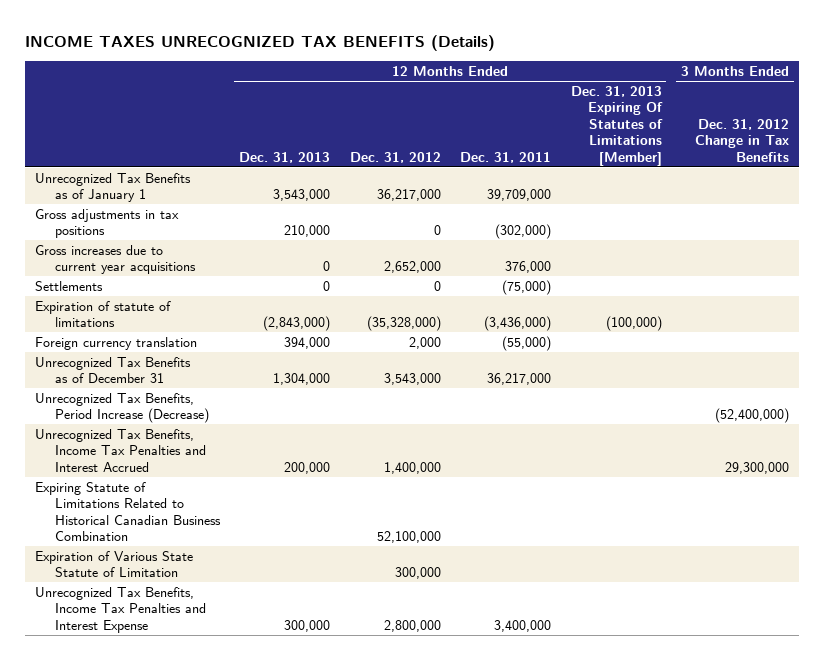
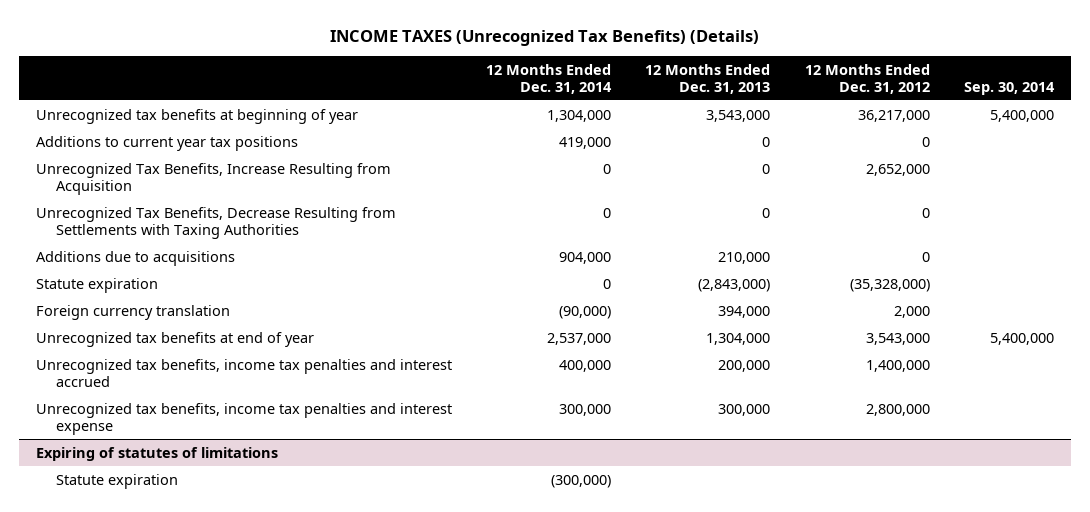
- INCOME TAXES UNRECOGNIZED TAX BENEFITS (Details)
+ INCOME TAXES (Unrecognized Tax Benefits) (Details)
- | 12 Months Ended Dec. 31, 2013 | 12 Months Ended Dec. 31, 2012 | 12 Months Ended Dec. 31, 2011 | 12 Months Ended Dec. 31, 2013 Expiring Of Statutes of Limitations [Member] | 3 Months Ended Dec. 31, 2012 Change in Tax Benefits
+ | 12 Months Ended Dec. 31, 2014 | 12 Months Ended Dec. 31, 2013 | 12 Months Ended Dec. 31, 2012 | Sep. 30, 2014
- Unrecognized Tax Benefits as of January 1 | 3,543,000 | 36,217,000 | 39,709,000 | |
- Gross adjustments in tax positions | 210,000 | 0 | (302,000) | |
- Gross increases due to current year acquisitions | 0 | 2,652,000 | 376,000 | |
- Settlements | 0 | 0 | (75,000) | |
- Expiration of statute of limitations | (2,843,000) | (35,328,000) | (3,436,000) | (100,000) |
+ Unrecognized tax benefits at beginning of year | 1,304,000 | 3,543,000 | 36,217,000 | 5,400,000
+ Additions to current year tax positions | 419,000 | 0 | 0 |
+ Unrecognized Tax Benefits, Increase Resulting from Acquisition | 0 | 0 | 2,652,000 |
+ Unrecognized Tax Benefits, Decrease Resulting from Settlements with Taxing Authorities | 0 | 0 | 0 |
+ Additions due to acquisitions | 904,000 | 210,000 | 0 |
+ Statute expiration | 0 | (2,843,000) | (35,328,000) |
- Unrecognized Tax Benefits as of December 31 | 1,304,000 | 3,543,000 | 36,217,000 | |
- Unrecognized Tax Benefits, Period Increase (Decrease) | | | | | (52,400,000)
- Unrecognized Tax Benefits, Income Tax Penalties and Interest Accrued | 200,000 | 1,400,000 | | | 29,300,000
- Expiring Statute of Limitations Related to Historical Canadian Business Combination | | 52,100,000 | | |
- Expiration of Various State Statute of Limitation | | 300,000 | | |
- Unrecognized Tax Benefits, Income Tax Penalties and Interest Expense | 300,000 | 2,800,000 | 3,400,000 | |
+ Unrecognized tax benefits at end of year | 2,537,000 | 1,304,000 | 3,543,000 | 5,400,000
+ Unrecognized tax benefits, income tax penalties and interest accrued | 400,000 | 200,000 | 1,400,000 |
+ Unrecognized tax benefits, income tax penalties and interest expense | 300,000 | 300,000 | 2,800,000 |
+ Expiring of statutes of limitations
+ Statute expiration | (300,000) | | |

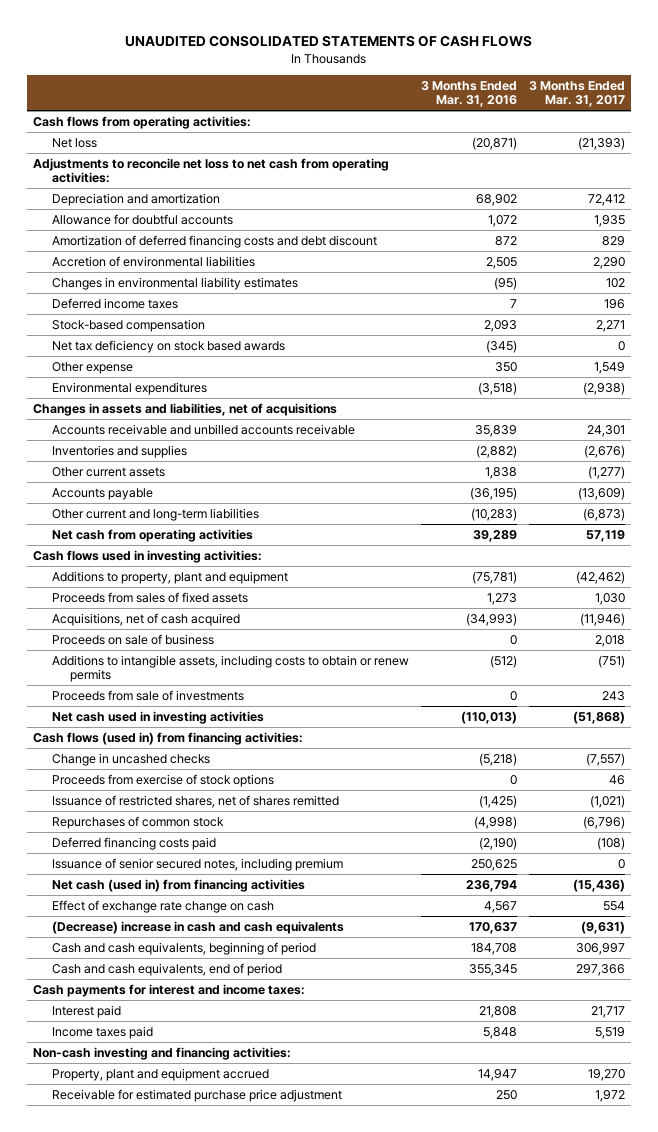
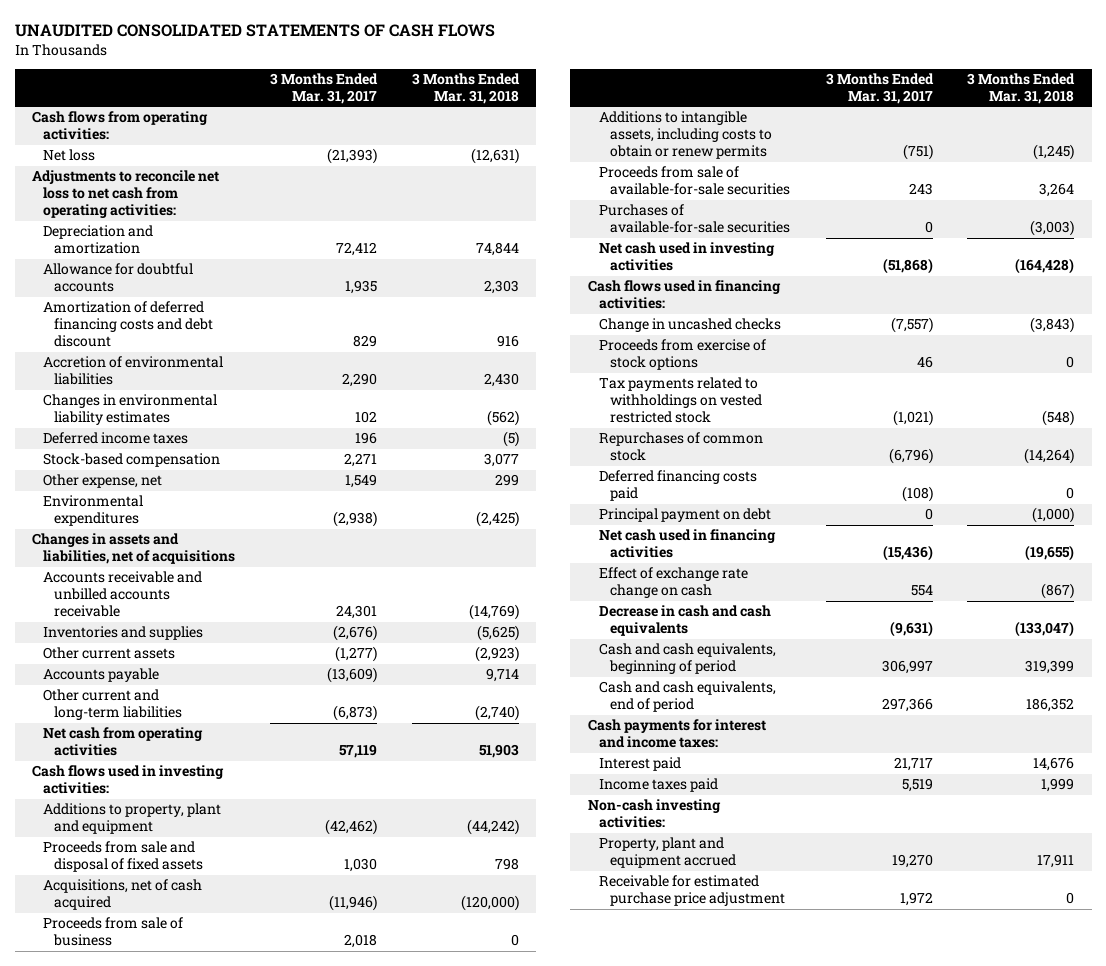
- | 3 Months Ended Mar. 31, 2016 | 3 Months Ended Mar. 31, 2017
+ | 3 Months Ended Mar. 31, 2017 | 3 Months Ended Mar. 31, 2018
- Net tax deficiency on stock based awards | (345) | 0
- Other expense | 350 | 1,549
+ Other expense, net | 1,549 | 299
- Proceeds from sales of fixed assets | 1,273 | 1,030
+ Proceeds from sale and disposal of fixed assets | 1,030 | 798
- Proceeds on sale of business | 0 | 2,018
+ Proceeds from sale of business | 2,018 | 0
- Proceeds from sale of investments | 0 | 243
+ Proceeds from sale of available-for-sale securities | 243 | 3,264
+ Purchases of available-for-sale securities | 0 | (3,003)
- Cash flows (used in) from financing activities:
+ Cash flows used in financing activities:
- Issuance of restricted shares, net of shares remitted | (1,425) | (1,021)
+ Tax payments related to withholdings on vested restricted stock | (1,021) | (548)
- Issuance of senior secured notes, including premium | 250,625 | 0
- Net cash (used in) from financing activities | 236,794 | (15,436)
+ Principal payment on debt | 0 | (1,000)
+ Net cash used in financing activities | (15,436) | (19,655)
- (Decrease) increase in cash and cash equivalents | 170,637 | (9,631)
+ Decrease in cash and cash equivalents | (9,631) | (133,047)
- Non-cash investing and financing activities:
+ Non-cash investing activities:

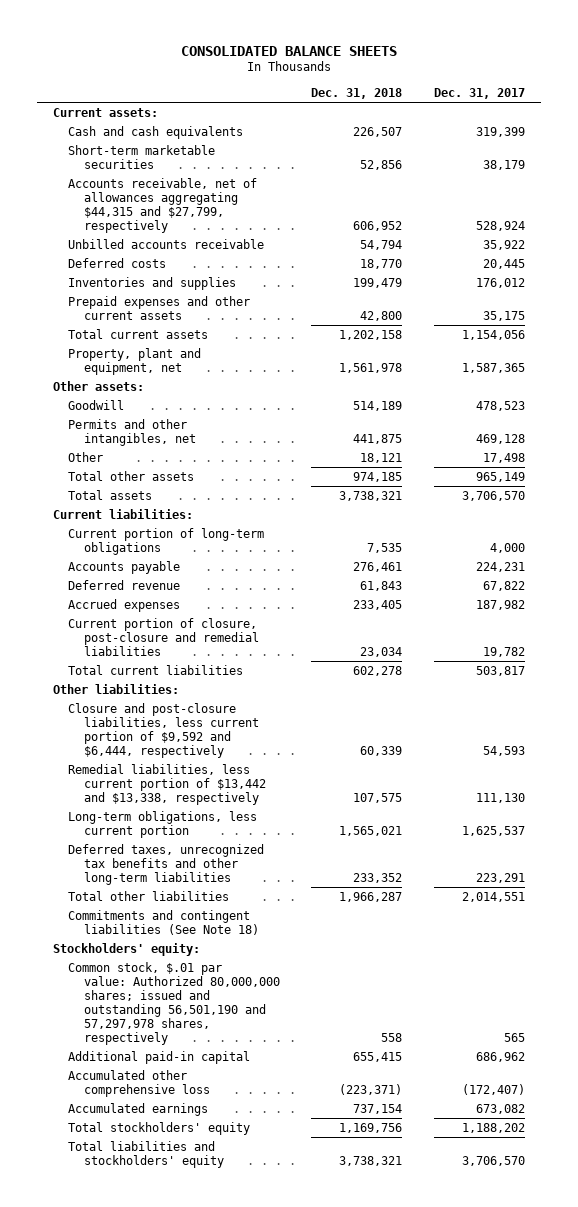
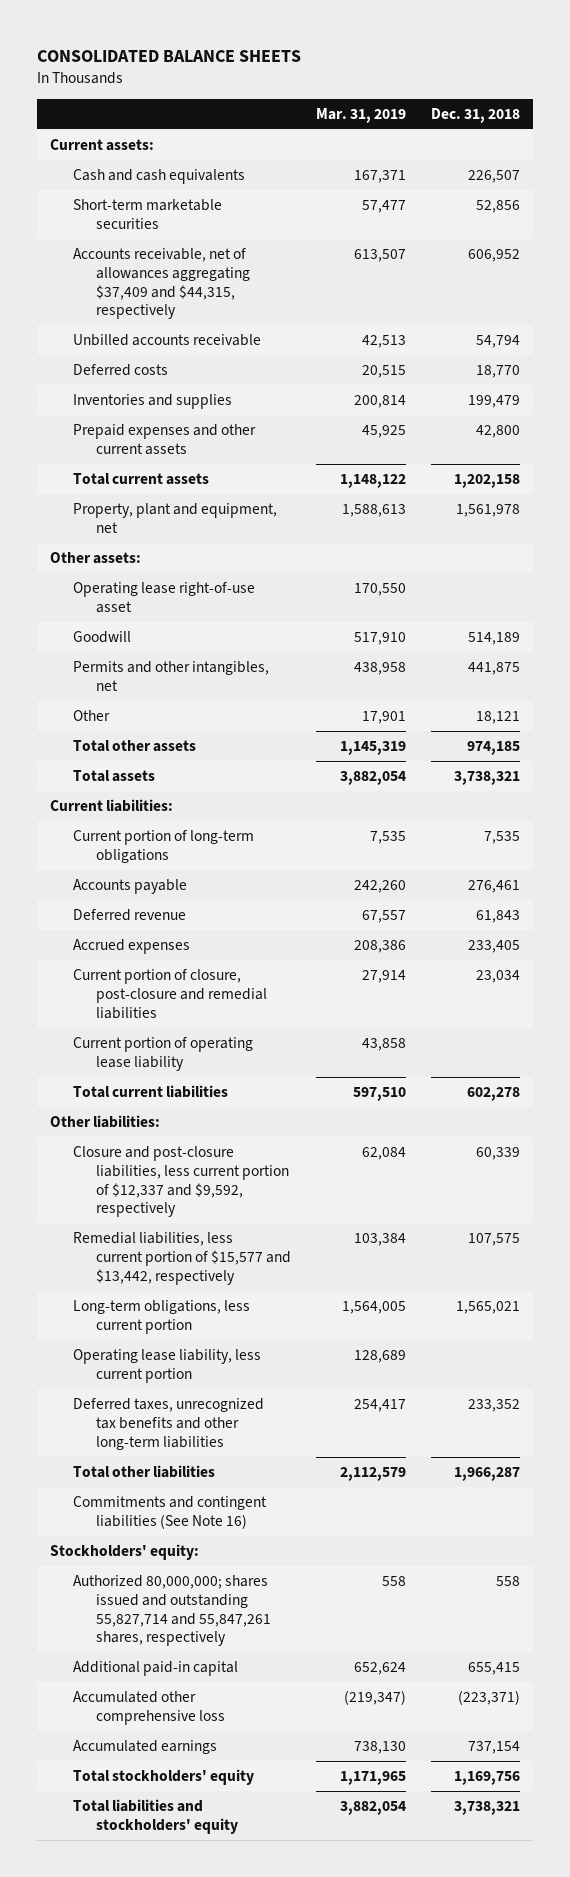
- | Dec. 31, 2018 | Dec. 31, 2017
+ | Mar. 31, 2019 | Dec. 31, 2018
- Accounts receivable, net of allowances aggregating $44,315 and $27,799, respectively | 606,952 | 528,924
+ Accounts receivable, net of allowances aggregating $37,409 and $44,315, respectively | 613,507 | 606,952
+ Operating lease right-of-use asset | 170,550 |
+ Current portion of operating lease liability | 43,858 |
- Closure and post-closure liabilities, less current portion of $9,592 and $6,444, respectively | 60,339 | 54,593
- Remedial liabilities, less current portion of $13,442 and $13,338, respectively | 107,575 | 111,130
+ Closure and post-closure liabilities, less current portion of $12,337 and $9,592, respectively | 62,084 | 60,339
+ Remedial liabilities, less current portion of $15,577 and $13,442, respectively | 103,384 | 107,575
+ Operating lease liability, less current portion | 128,689 |
- Commitments and contingent liabilities (See Note 18)
+ Commitments and contingent liabilities (See Note 16)
- Common stock, $.01 par value: Authorized 80,000,000 shares; issued and outstanding 56,501,190 and 57,297,978 shares, respectively | 558 | 565
+ Authorized 80,000,000; shares issued and outstanding 55,827,714 and 55,847,261 shares, respectively | 558 | 558

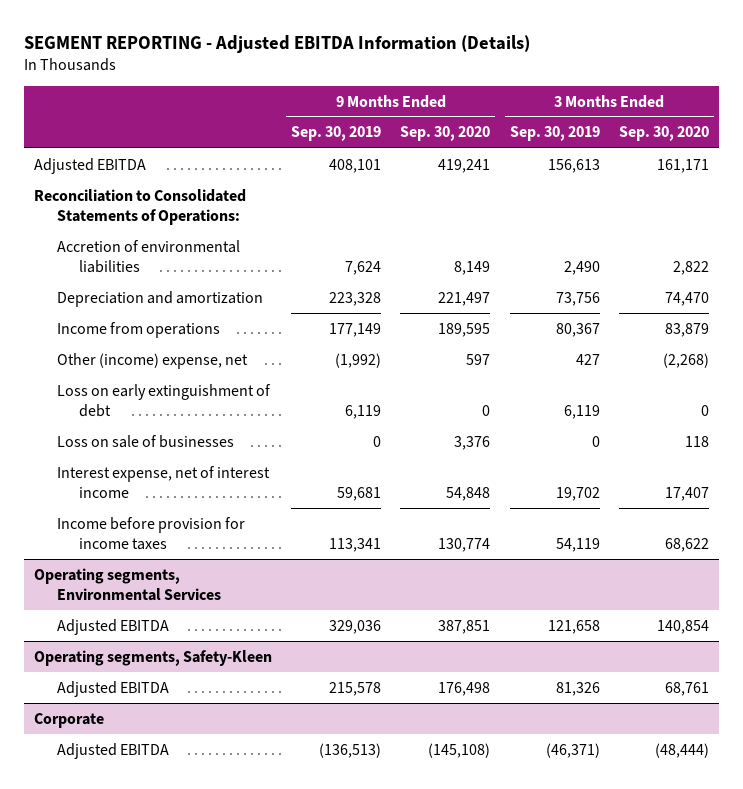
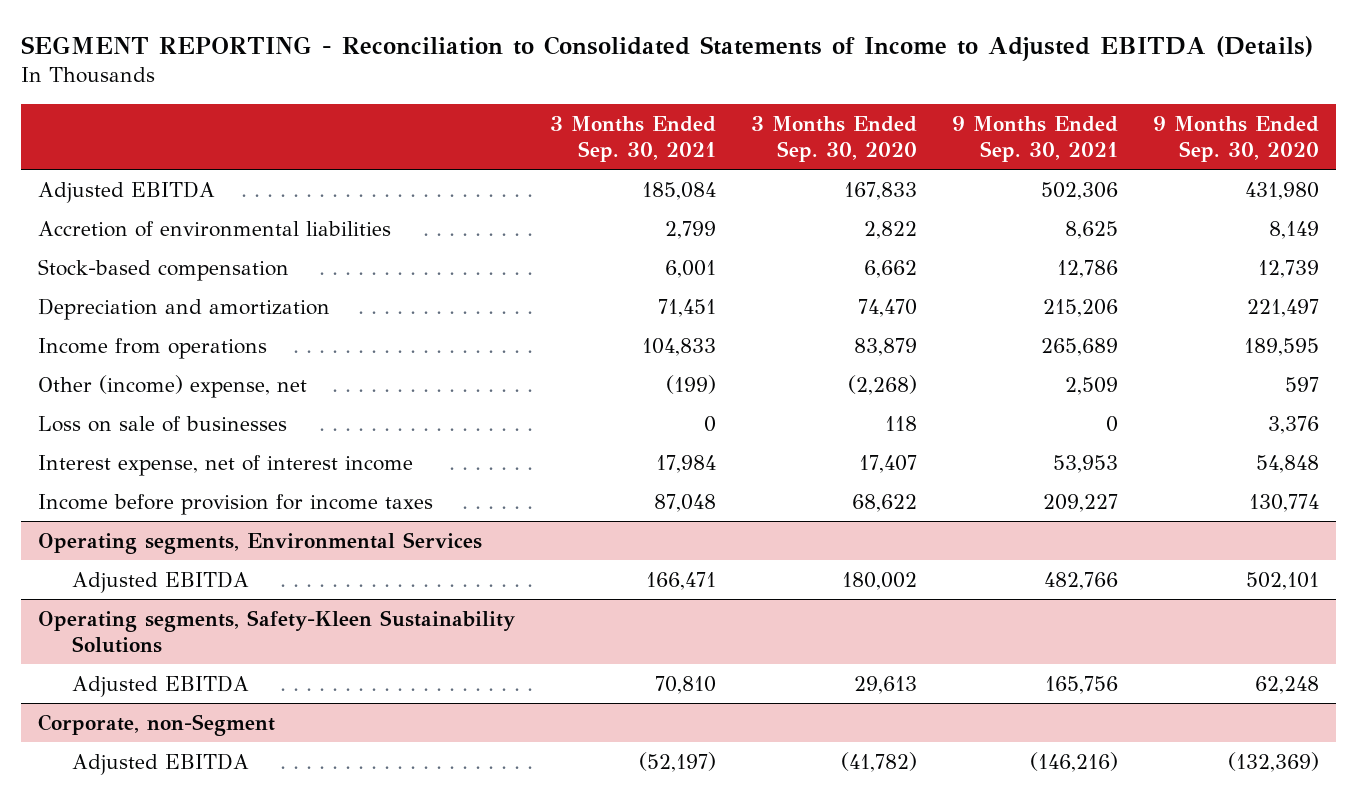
- SEGMENT REPORTING - Adjusted EBITDA Information (Details)
+ SEGMENT REPORTING - Reconciliation to Consolidated Statements of Income to Adjusted EBITDA (Details)
- | 9 Months Ended Sep. 30, 2019 | 9 Months Ended Sep. 30, 2020 | 3 Months Ended Sep. 30, 2019 | 3 Months Ended Sep. 30, 2020
+ | 3 Months Ended Sep. 30, 2021 | 3 Months Ended Sep. 30, 2020 | 9 Months Ended Sep. 30, 2021 | 9 Months Ended Sep. 30, 2020
- Adjusted EBITDA | 408,101 | 419,241 | 156,613 | 161,171
- Reconciliation to Consolidated Statements of Operations:
+ Adjusted EBITDA | 185,084 | 167,833 | 502,306 | 431,980
+ Stock-based compensation | 6,001 | 6,662 | 12,786 | 12,739
- Loss on early extinguishment of debt | 6,119 | 0 | 6,119 | 0
@ Operating segments, Environmental Services
- Adjusted EBITDA | 329,036 | 387,851 | 121,658 | 140,854
- Operating segments, Safety-Kleen
- Adjusted EBITDA | 215,578 | 176,498 | 81,326 | 68,761
- Corporate
- Adjusted EBITDA | (136,513) | (145,108) | (46,371) | (48,444)
@ Operating segments, Environmental Services
+ Adjusted EBITDA | 166,471 | 180,002 | 482,766 | 502,101
+ Operating segments, Safety-Kleen Sustainability Solutions
+ Adjusted EBITDA | 70,810 | 29,613 | 165,756 | 62,248
+ Corporate, non-Segment
+ Adjusted EBITDA | (52,197) | (41,782) | (146,216) | (132,369)

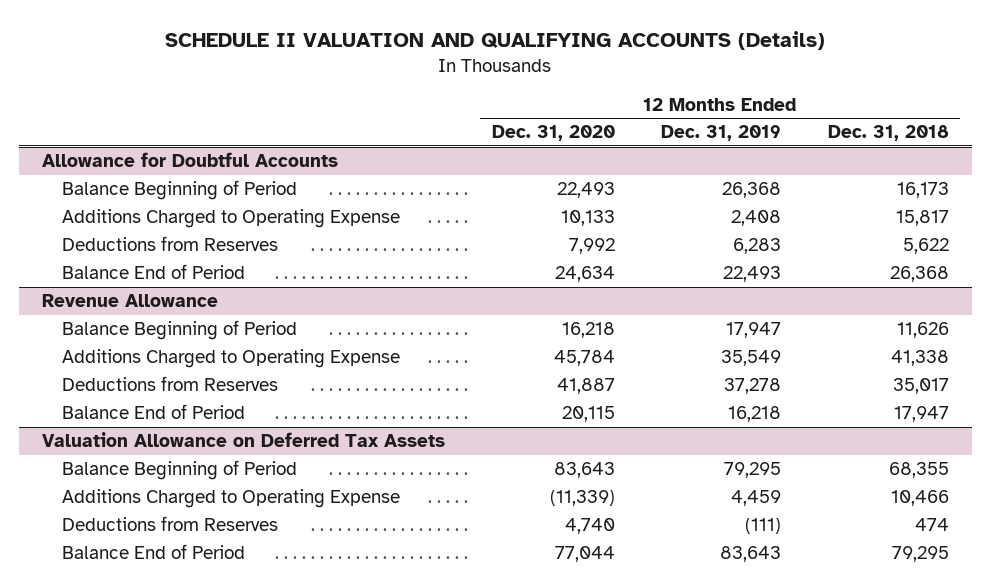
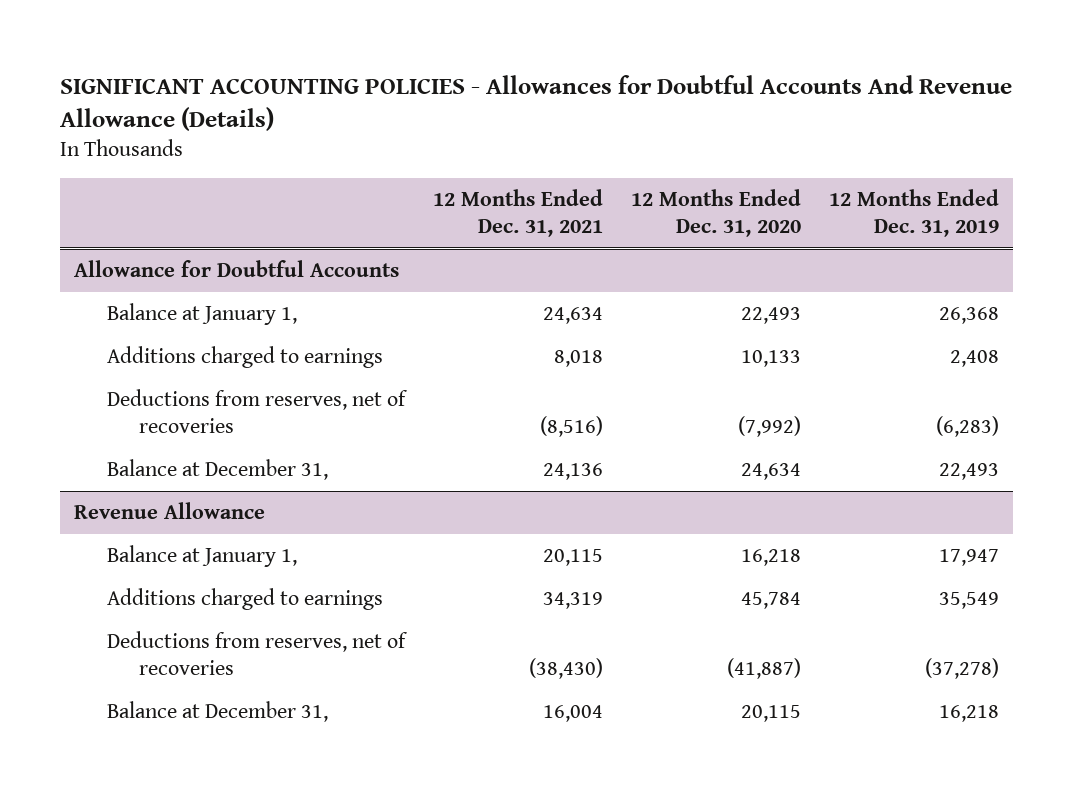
- SCHEDULE II VALUATION AND QUALIFYING ACCOUNTS (Details)
+ SIGNIFICANT ACCOUNTING POLICIES - Allowances for Doubtful Accounts And Revenue Allowance (Details)
- | 12 Months Ended Dec. 31, 2020 | 12 Months Ended Dec. 31, 2019 | 12 Months Ended Dec. 31, 2018
+ | 12 Months Ended Dec. 31, 2021 | 12 Months Ended Dec. 31, 2020 | 12 Months Ended Dec. 31, 2019
@ Allowance for Doubtful Accounts
- Balance Beginning of Period | 22,493 | 26,368 | 16,173
- Additions Charged to Operating Expense | 10,133 | 2,408 | 15,817
- Deductions from Reserves | 7,992 | 6,283 | 5,622
- Balance End of Period | 24,634 | 22,493 | 26,368
+ Balance at January 1, | 24,634 | 22,493 | 26,368
+ Additions charged to earnings | 8,018 | 10,133 | 2,408
+ Deductions from reserves, net of recoveries | (8,516) | (7,992) | (6,283)
+ Balance at December 31, | 24,136 | 24,634 | 22,493
@ Revenue Allowance
- Balance Beginning of Period | 16,218 | 17,947 | 11,626
- Additions Charged to Operating Expense | 45,784 | 35,549 | 41,338
- Deductions from Reserves | 41,887 | 37,278 | 35,017
- Balance End of Period | 20,115 | 16,218 | 17,947
- Valuation Allowance on Deferred Tax Assets
- Balance Beginning of Period | 83,643 | 79,295 | 68,355
- Additions Charged to Operating Expense | (11,339) | 4,459 | 10,466
- Deductions from Reserves | 4,740 | (111) | 474
- Balance End of Period | 77,044 | 83,643 | 79,295
@ Revenue Allowance
+ Balance at January 1, | 20,115 | 16,218 | 17,947
+ Additions charged to earnings | 34,319 | 45,784 | 35,549
+ Deductions from reserves, net of recoveries | (38,430) | (41,887) | (37,278)
+ Balance at December 31, | 16,004 | 20,115 | 16,218

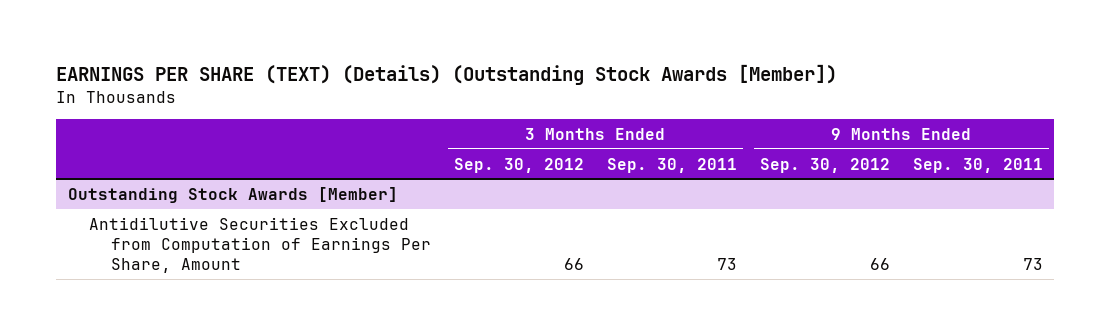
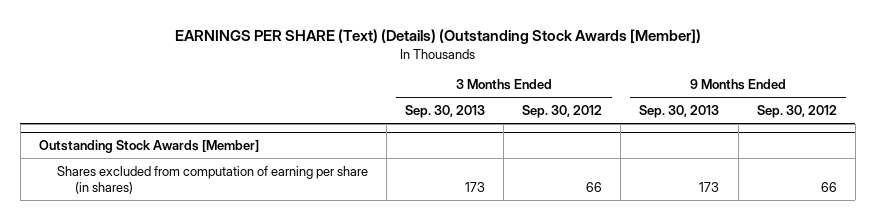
- EARNINGS PER SHARE (TEXT) (Details) (Outstanding Stock Awards [Member])
+ EARNINGS PER SHARE (Text) (Details) (Outstanding Stock Awards [Member])
- | 3 Months Ended Sep. 30, 2012 | 3 Months Ended Sep. 30, 2011 | 9 Months Ended Sep. 30, 2012 | 9 Months Ended Sep. 30, 2011
+ | 3 Months Ended Sep. 30, 2013 | 3 Months Ended Sep. 30, 2012 | 9 Months Ended Sep. 30, 2013 | 9 Months Ended Sep. 30, 2012
@ Outstanding Stock Awards [Member]
- Antidilutive Securities Excluded from Computation of Earnings Per Share, Amount | 66 | 73 | 66 | 73
+ Shares excluded from computation of earning per share (in shares) | 173 | 66 | 173 | 66

